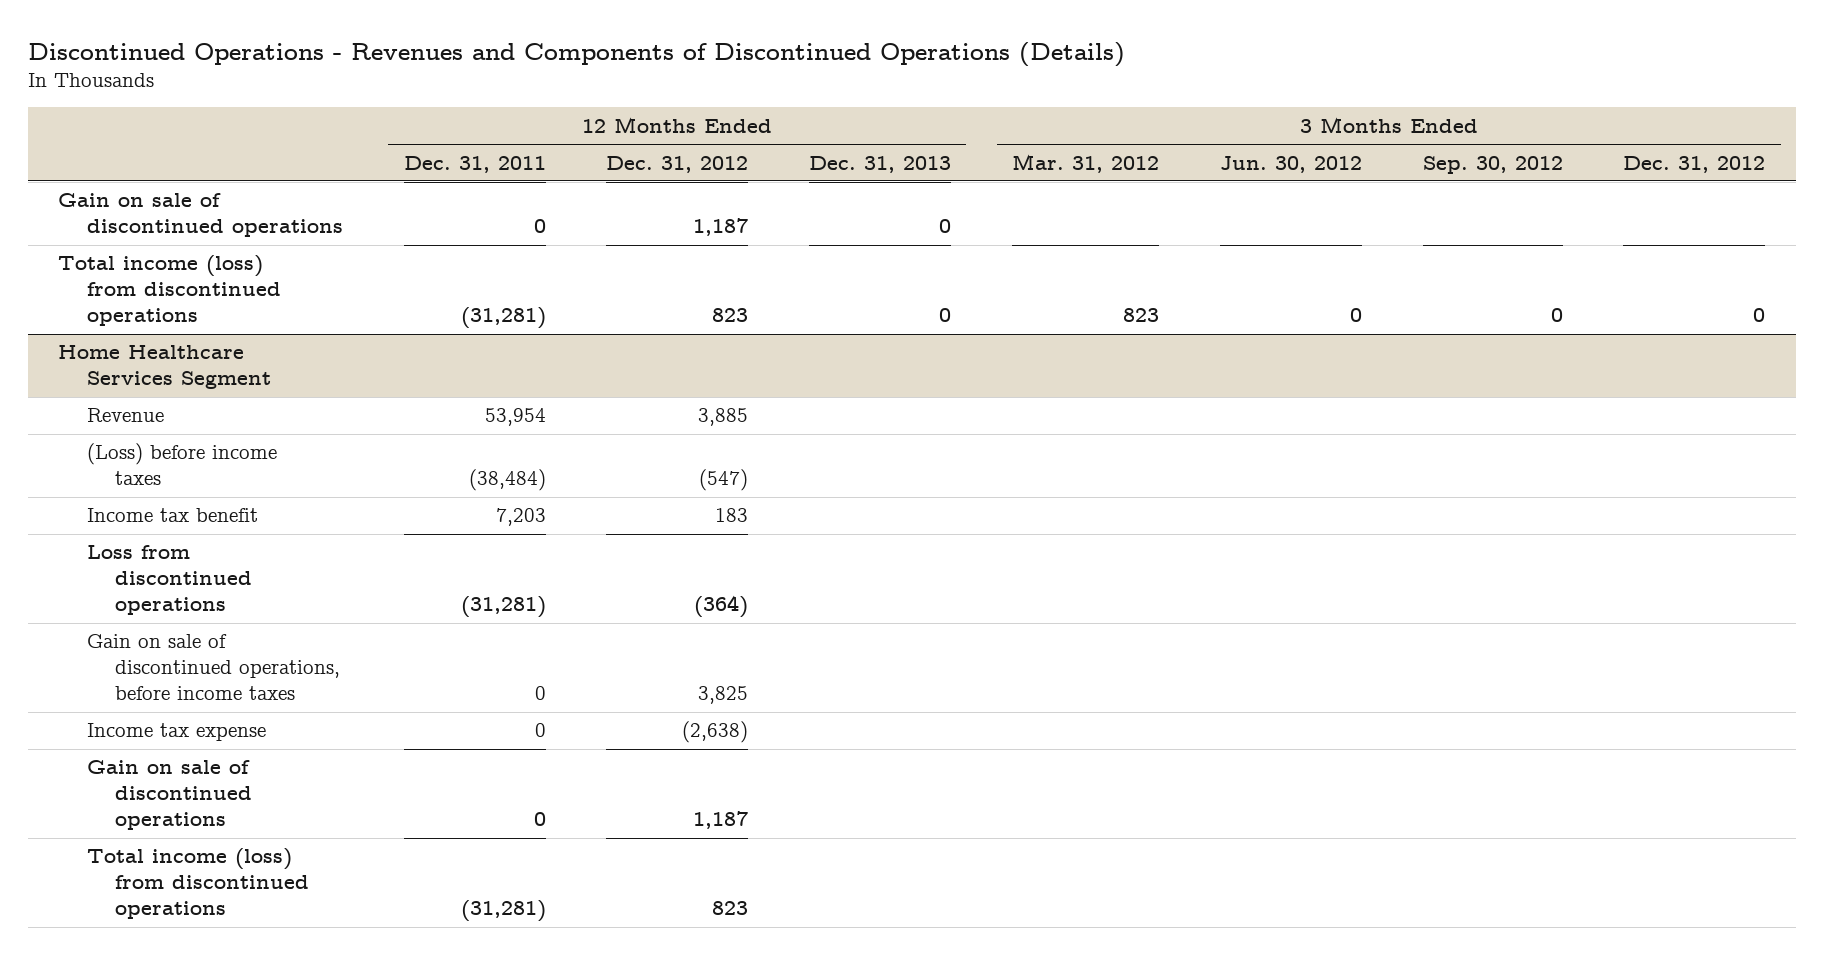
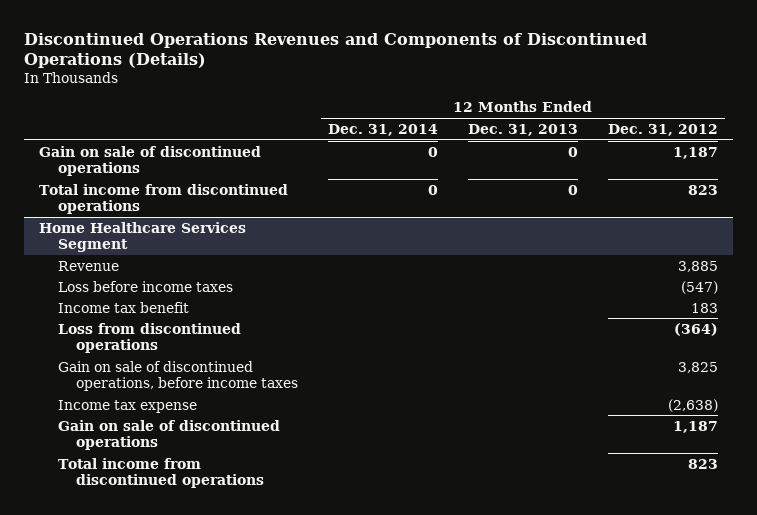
- Discontinued Operations - Revenues and Components of Discontinued Operations (Details)
+ Discontinued Operations Revenues and Components of Discontinued Operations (Details)
- | 12 Months Ended Dec. 31, 2011 | 12 Months Ended Dec. 31, 2012 | 12 Months Ended Dec. 31, 2013 | 3 Months Ended Mar. 31, 2012 | 3 Months Ended Jun. 30, 2012 | 3 Months Ended Sep. 30, 2012 | 3 Months Ended Dec. 31, 2012
+ | 12 Months Ended Dec. 31, 2014 | 12 Months Ended Dec. 31, 2013 | 12 Months Ended Dec. 31, 2012
- Total income (loss) from discontinued operations | (31,281) | 823 | 0 | 823 | 0 | 0 | 0
+ Total income from discontinued operations | 0 | 0 | 823
@ Home Healthcare Services Segment
- (Loss) before income taxes | (38,484) | (547) | | | | |
+ Loss before income taxes | | | (547)
- Total income (loss) from discontinued operations | (31,281) | 823 | | | | |
+ Total income from discontinued operations | | | 823

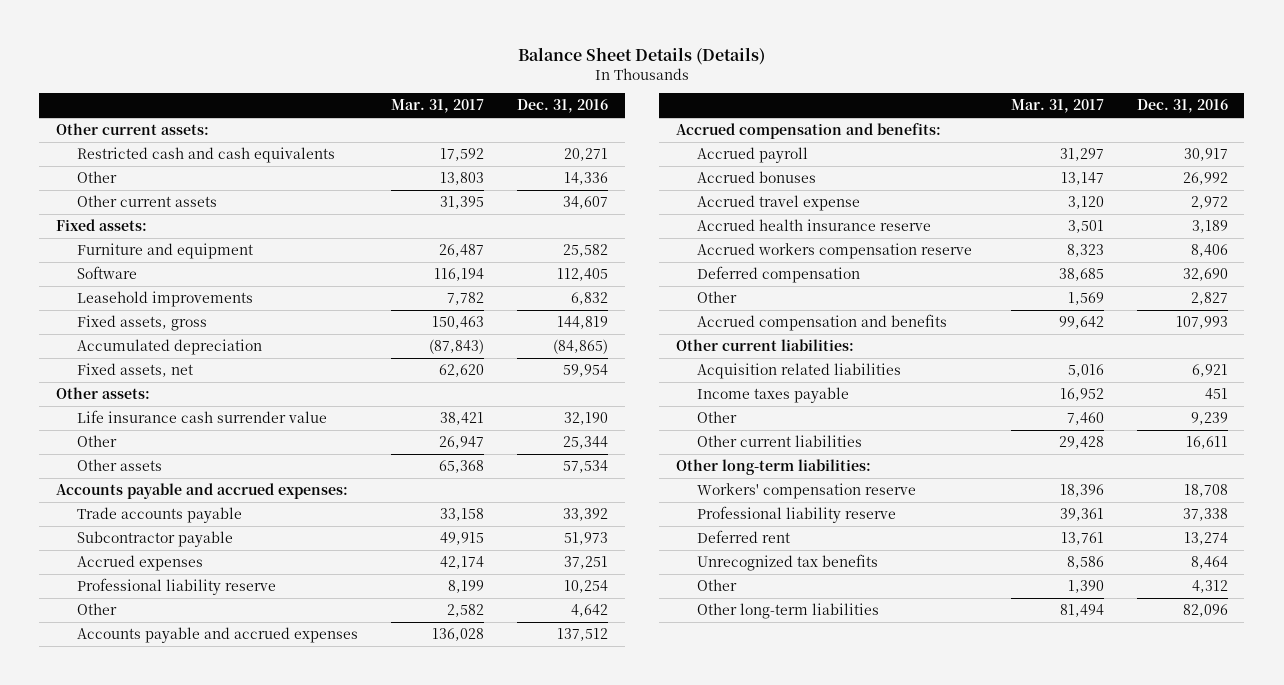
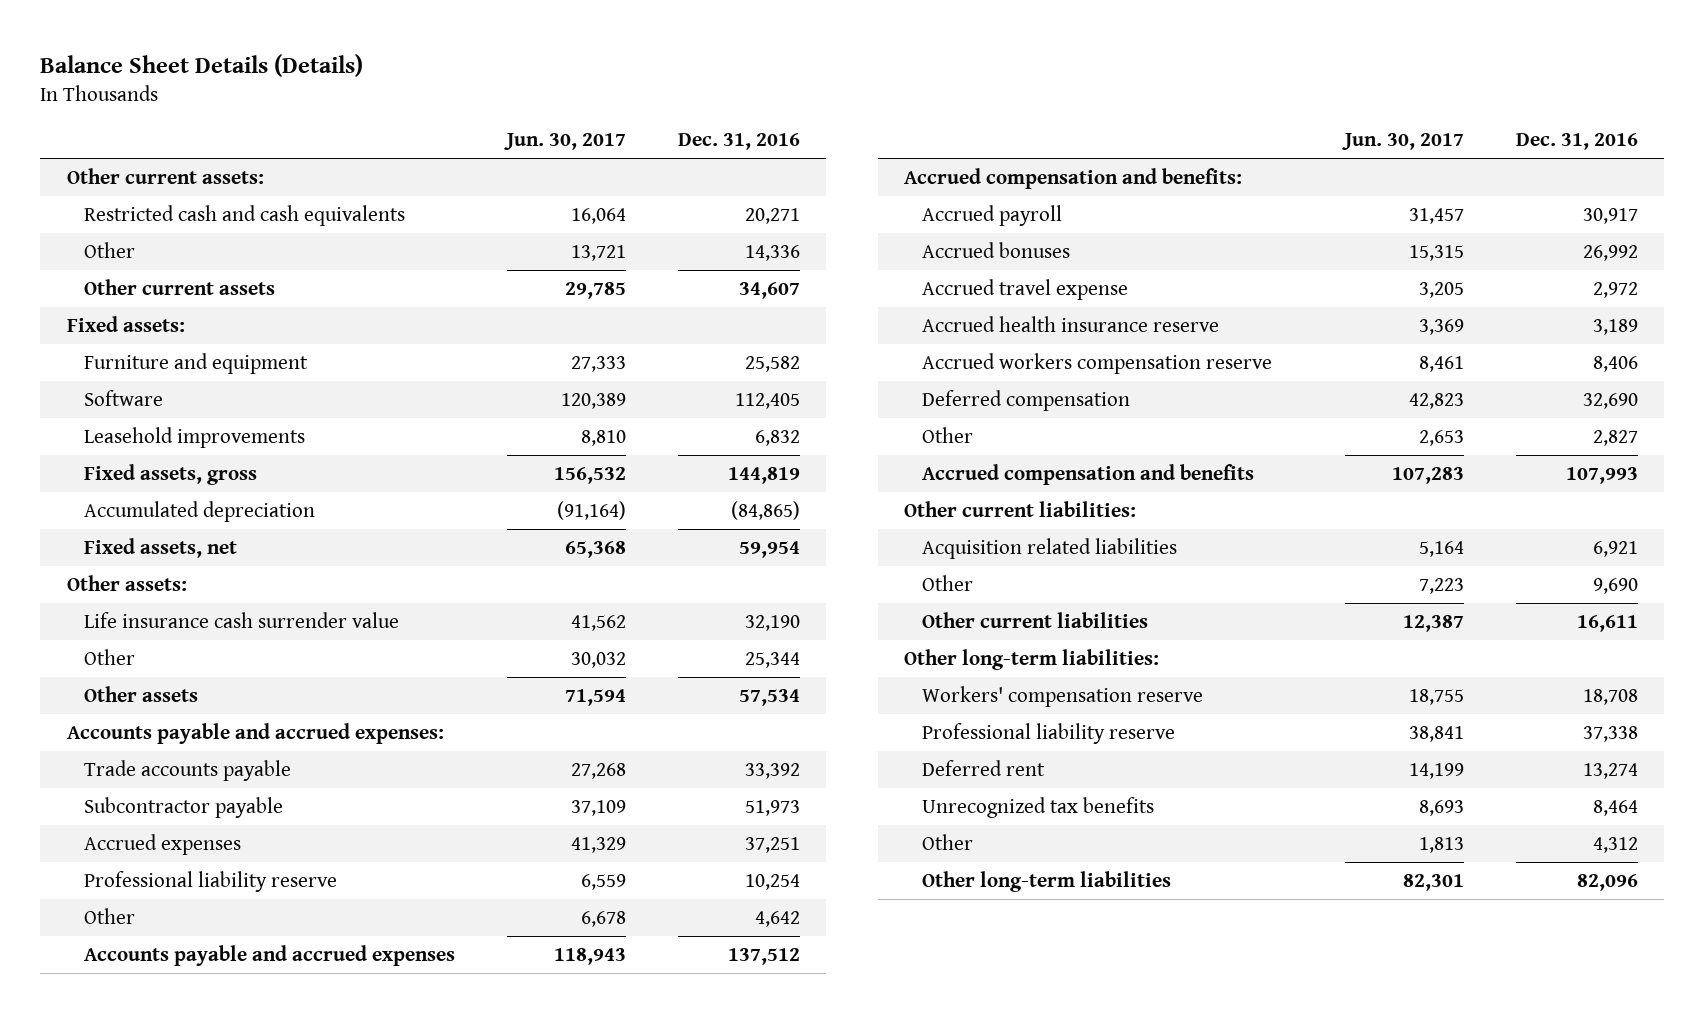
- | Mar. 31, 2017 | Dec. 31, 2016
+ | Jun. 30, 2017 | Dec. 31, 2016
- Income taxes payable | 16,952 | 451
- Other | 7,460 | 9,239
+ Other | 7,223 | 9,690

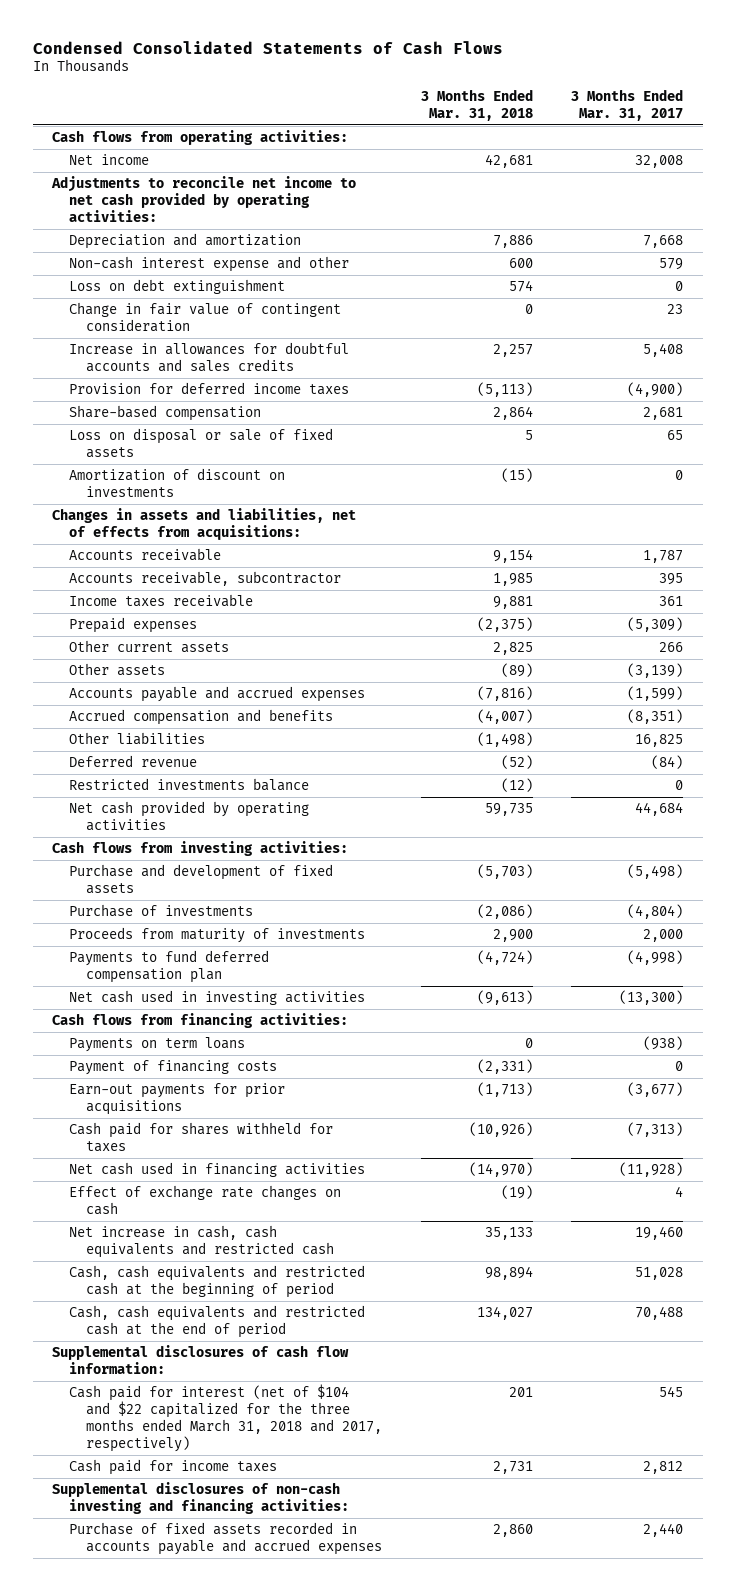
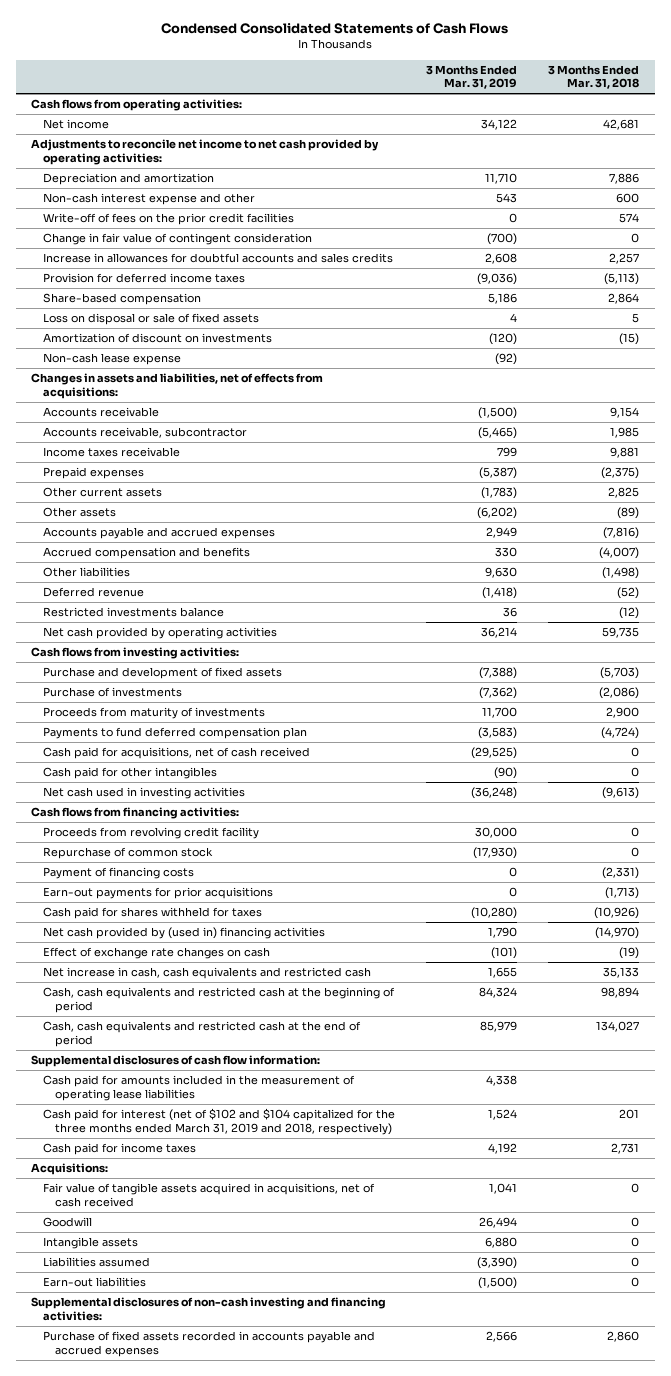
- | 3 Months Ended Mar. 31, 2018 | 3 Months Ended Mar. 31, 2017
+ | 3 Months Ended Mar. 31, 2019 | 3 Months Ended Mar. 31, 2018
- Loss on debt extinguishment | 574 | 0
+ Write-off of fees on the prior credit facilities | 0 | 574
+ Non-cash lease expense | (92) |
+ Cash paid for acquisitions, net of cash received | (29,525) | 0
+ Cash paid for other intangibles | (90) | 0
- Payments on term loans | 0 | (938)
+ Proceeds from revolving credit facility | 30,000 | 0
+ Repurchase of common stock | (17,930) | 0
- Net cash used in financing activities | (14,970) | (11,928)
+ Net cash provided by (used in) financing activities | 1,790 | (14,970)
- Cash paid for interest (net of $104 and $22 capitalized for the three months ended March 31, 2018 and 2017, respectively) | 201 | 545
+ Cash paid for amounts included in the measurement of operating lease liabilities | 4,338 |
+ Cash paid for interest (net of $102 and $104 capitalized for the three months ended March 31, 2019 and 2018, respectively) | 1,524 | 201
+ Acquisitions:
+ Fair value of tangible assets acquired in acquisitions, net of cash received | 1,041 | 0
+ Goodwill | 26,494 | 0
+ Intangible assets | 6,880 | 0
+ Liabilities assumed | (3,390) | 0
+ Earn-out liabilities | (1,500) | 0

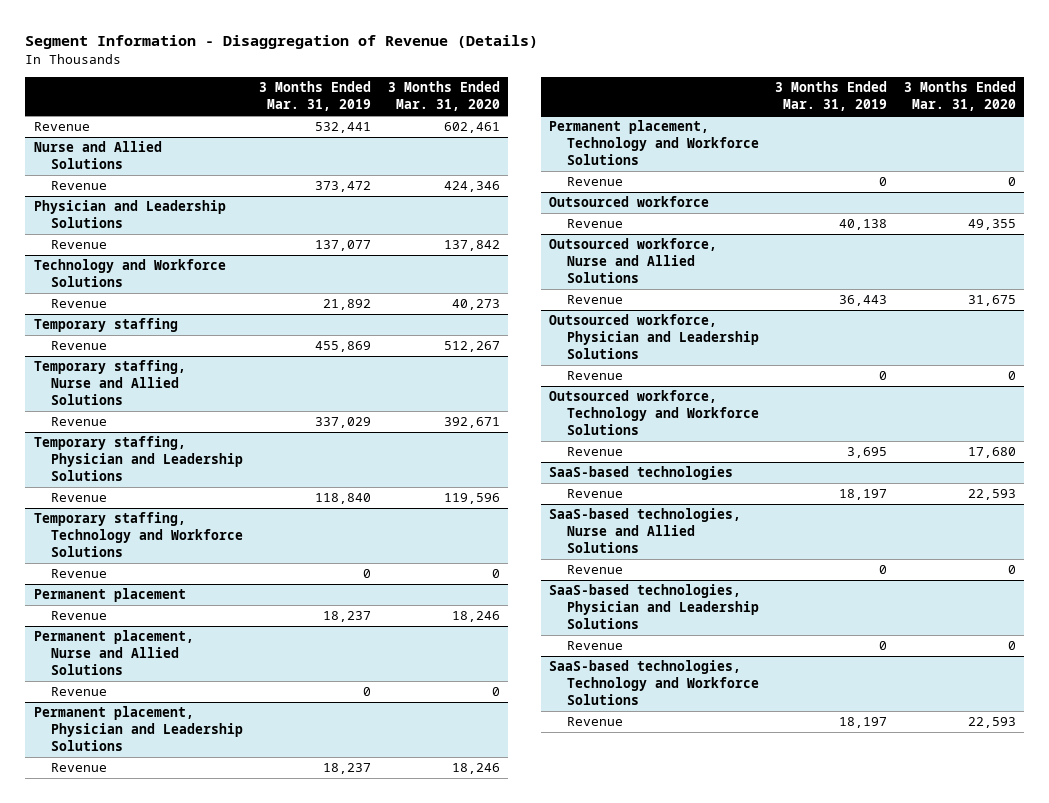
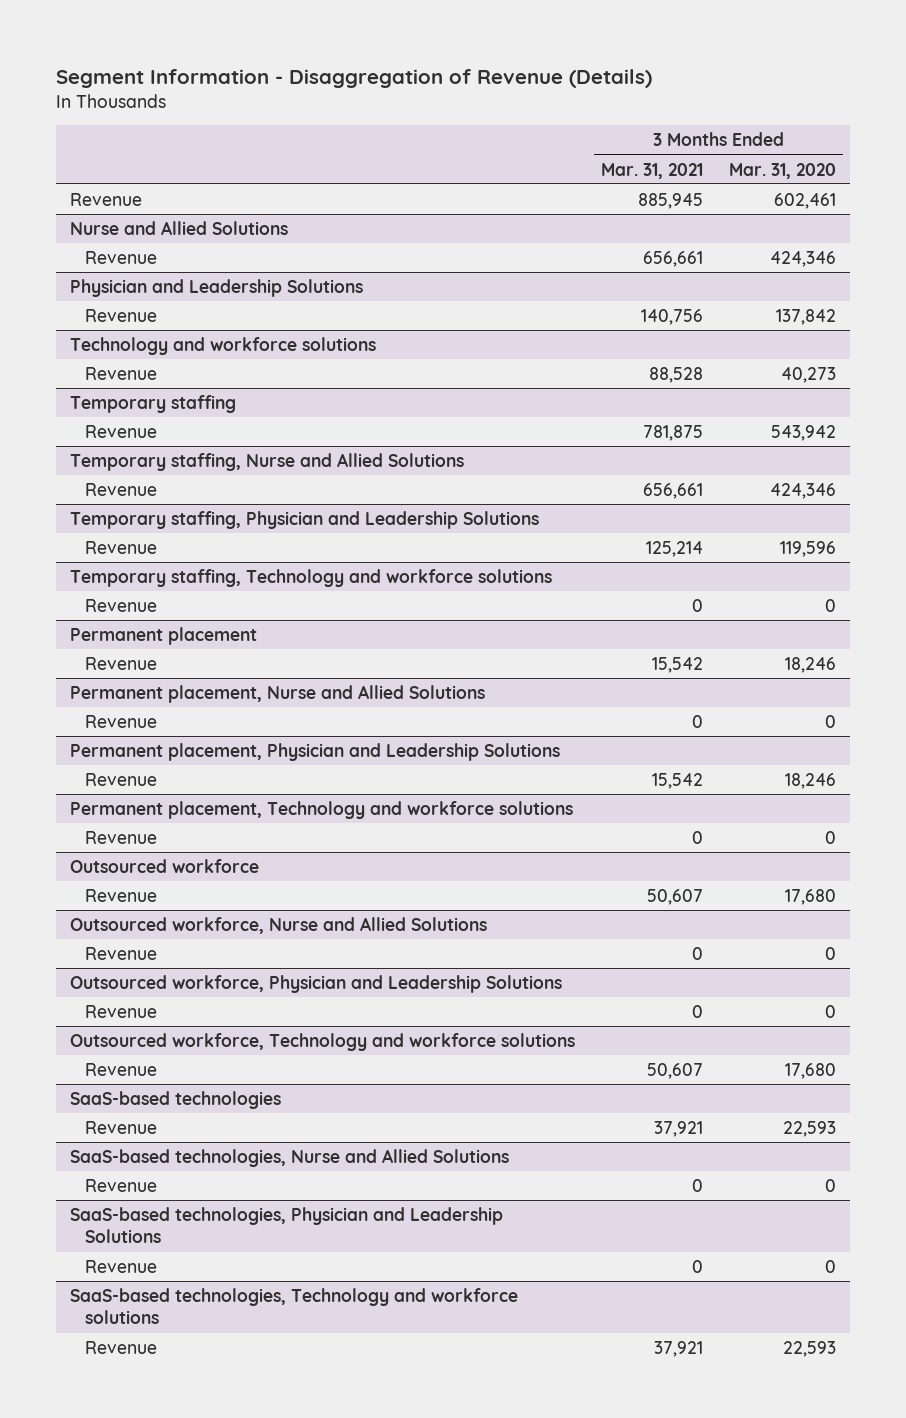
- | 3 Months Ended Mar. 31, 2019 | 3 Months Ended Mar. 31, 2020
+ | 3 Months Ended Mar. 31, 2021 | 3 Months Ended Mar. 31, 2020
- Technology and Workforce Solutions
+ Technology and workforce solutions
@ Temporary staffing
- Revenue | 455,869 | 512,267
+ Revenue | 781,875 | 543,942
@ Temporary staffing, Nurse and Allied Solutions
- Revenue | 337,029 | 392,671
+ Revenue | 656,661 | 424,346
- Temporary staffing, Technology and Workforce Solutions
+ Temporary staffing, Technology and workforce solutions
- Permanent placement, Technology and Workforce Solutions
+ Permanent placement, Technology and workforce solutions
@ Outsourced workforce
- Revenue | 40,138 | 49,355
+ Revenue | 50,607 | 17,680
@ Outsourced workforce, Nurse and Allied Solutions
- Revenue | 36,443 | 31,675
+ Revenue | 0 | 0
- Outsourced workforce, Technology and Workforce Solutions
+ Outsourced workforce, Technology and workforce solutions
- SaaS-based technologies, Technology and Workforce Solutions
+ SaaS-based technologies, Technology and workforce solutions

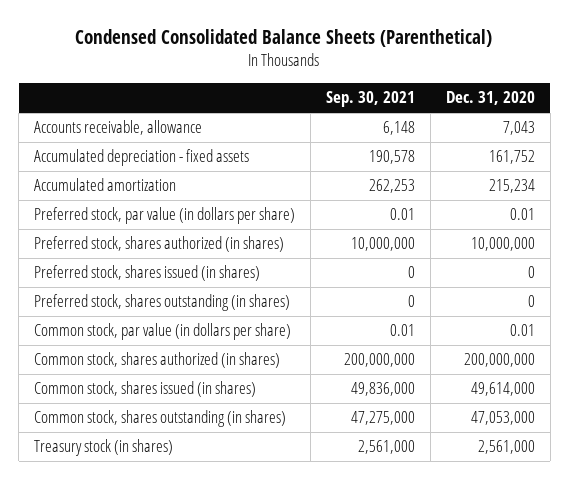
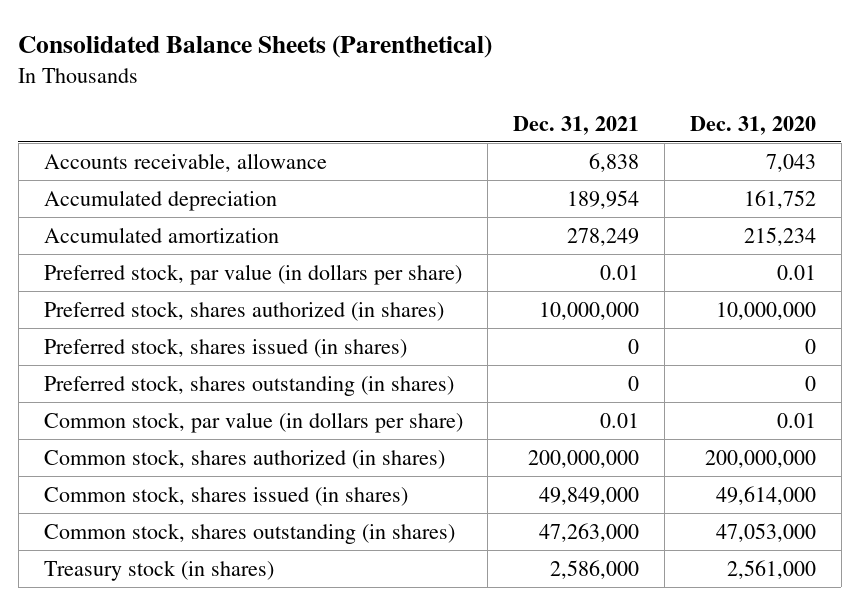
- Condensed Consolidated Balance Sheets (Parenthetical)
+ Consolidated Balance Sheets (Parenthetical)
- | Sep. 30, 2021 | Dec. 31, 2020
+ | Dec. 31, 2021 | Dec. 31, 2020
- Accumulated depreciation - fixed assets | 190,578 | 161,752
+ Accumulated depreciation | 189,954 | 161,752

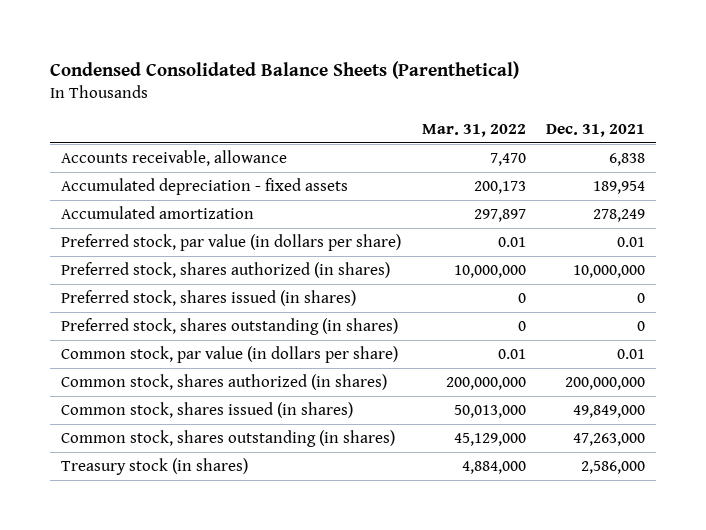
- Consolidated Balance Sheets (Parenthetical)
+ Condensed Consolidated Balance Sheets (Parenthetical)
- | Dec. 31, 2021 | Dec. 31, 2020
+ | Mar. 31, 2022 | Dec. 31, 2021
- Accumulated depreciation | 189,954 | 161,752
+ Accumulated depreciation - fixed assets | 200,173 | 189,954

